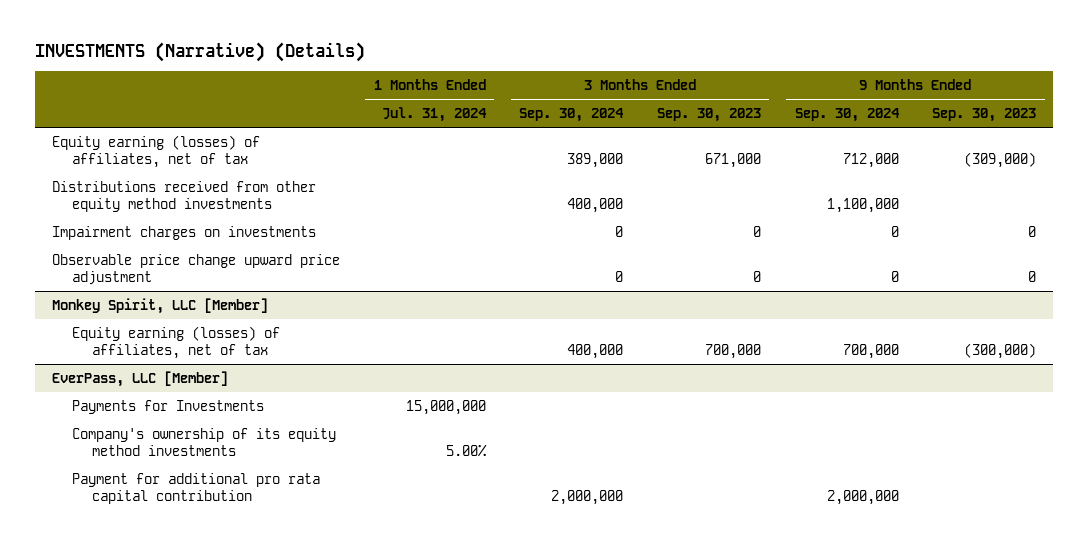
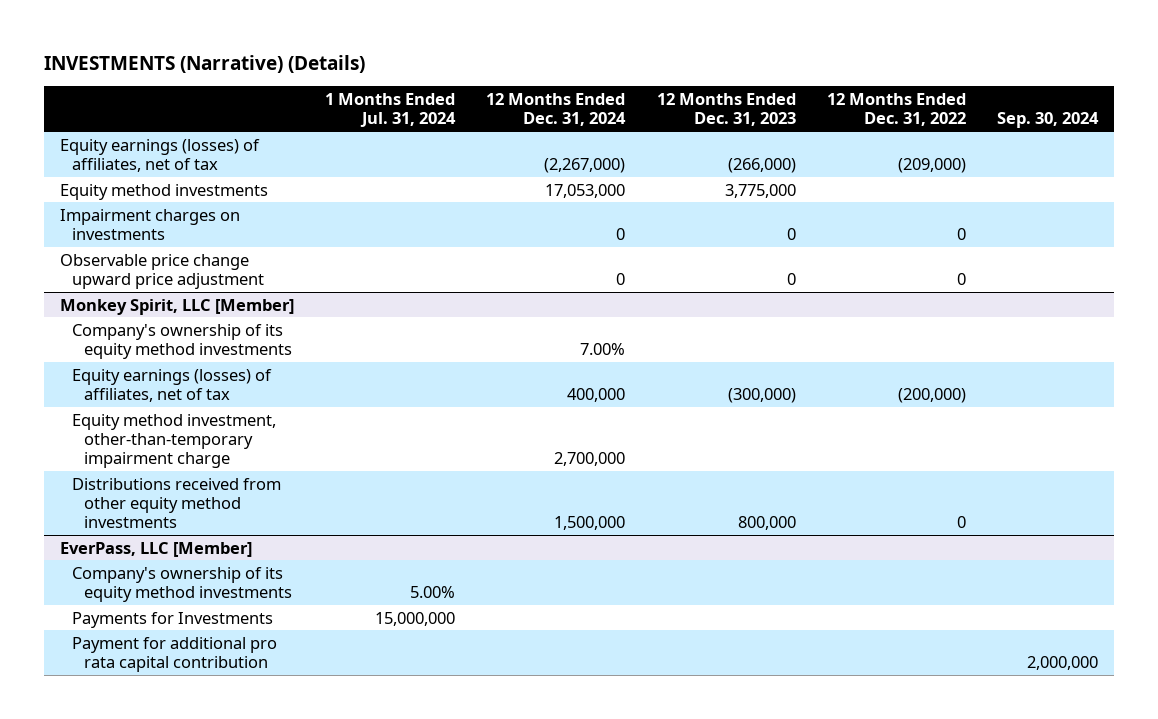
- | 1 Months Ended Jul. 31, 2024 | 3 Months Ended Sep. 30, 2024 | 3 Months Ended Sep. 30, 2023 | 9 Months Ended Sep. 30, 2024 | 9 Months Ended Sep. 30, 2023
+ | 1 Months Ended Jul. 31, 2024 | 12 Months Ended Dec. 31, 2024 | 12 Months Ended Dec. 31, 2023 | 12 Months Ended Dec. 31, 2022 | Sep. 30, 2024
- Equity earning (losses) of affiliates, net of tax | | 389,000 | 671,000 | 712,000 | (309,000)
- Distributions received from other equity method investments | | 400,000 | | 1,100,000 |
+ Equity earnings (losses) of affiliates, net of tax | | (2,267,000) | (266,000) | (209,000) |
+ Equity method investments | | 17,053,000 | 3,775,000 | |
@ Monkey Spirit, LLC [Member]
- Equity earning (losses) of affiliates, net of tax | | 400,000 | 700,000 | 700,000 | (300,000)
+ Company's ownership of its equity method investments | | 7.00% | | |
+ Equity earnings (losses) of affiliates, net of tax | | 400,000 | (300,000) | (200,000) |
+ Equity method investment, other-than-temporary impairment charge | | 2,700,000 | | |
+ Distributions received from other equity method investments | | 1,500,000 | 800,000 | 0 |
@ EverPass, LLC [Member]
moved down: Payments for Investments | 15,000,000 | | | |

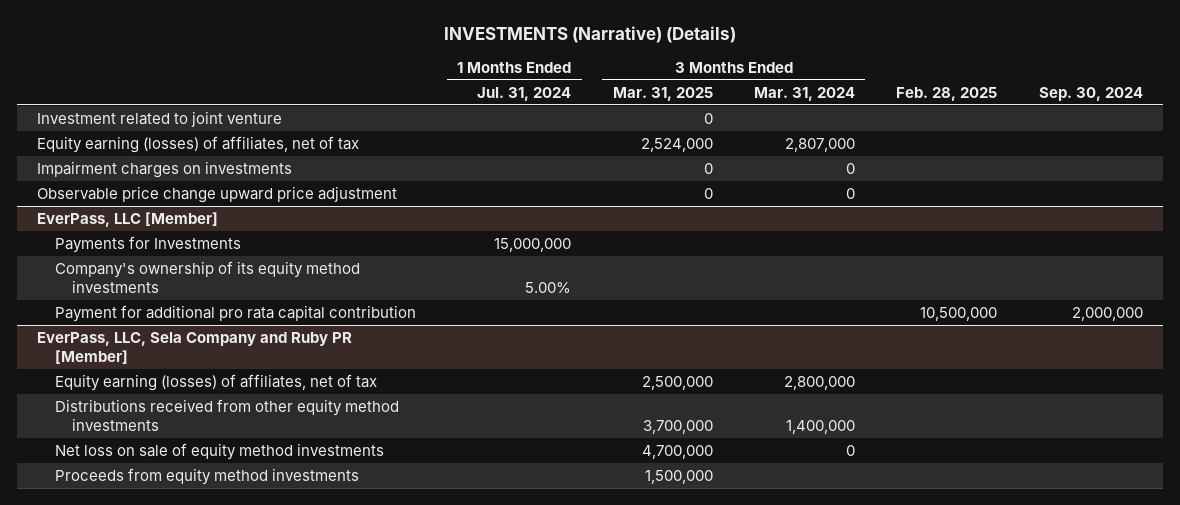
- | 1 Months Ended Jul. 31, 2024 | 12 Months Ended Dec. 31, 2024 | 12 Months Ended Dec. 31, 2023 | 12 Months Ended Dec. 31, 2022 | Sep. 30, 2024
+ | 1 Months Ended Jul. 31, 2024 | 3 Months Ended Mar. 31, 2025 | 3 Months Ended Mar. 31, 2024 | Feb. 28, 2025 | Sep. 30, 2024
- Equity earnings (losses) of affiliates, net of tax | | (2,267,000) | (266,000) | (209,000) |
- Equity method investments | | 17,053,000 | 3,775,000 | |
+ Investment related to joint venture | | 0 | | |
+ Equity earning (losses) of affiliates, net of tax | | 2,524,000 | 2,807,000 | |
- Monkey Spirit, LLC [Member]
- Company's ownership of its equity method investments | | 7.00% | | |
- Equity earnings (losses) of affiliates, net of tax | | 400,000 | (300,000) | (200,000) |
- Equity method investment, other-than-temporary impairment charge | | 2,700,000 | | |
- Distributions received from other equity method investments | | 1,500,000 | 800,000 | 0 |
@ EverPass, LLC [Member]
moved down: Company's ownership of its equity method investments | 5.00% | | | |
+ EverPass, LLC, Sela Company and Ruby PR [Member]
+ Equity earning (losses) of affiliates, net of tax | | 2,500,000 | 2,800,000 | |
+ Distributions received from other equity method investments | | 3,700,000 | 1,400,000 | |
+ Net loss on sale of equity method investments | | 4,700,000 | 0 | |
+ Proceeds from equity method investments | | 1,500,000 | | |

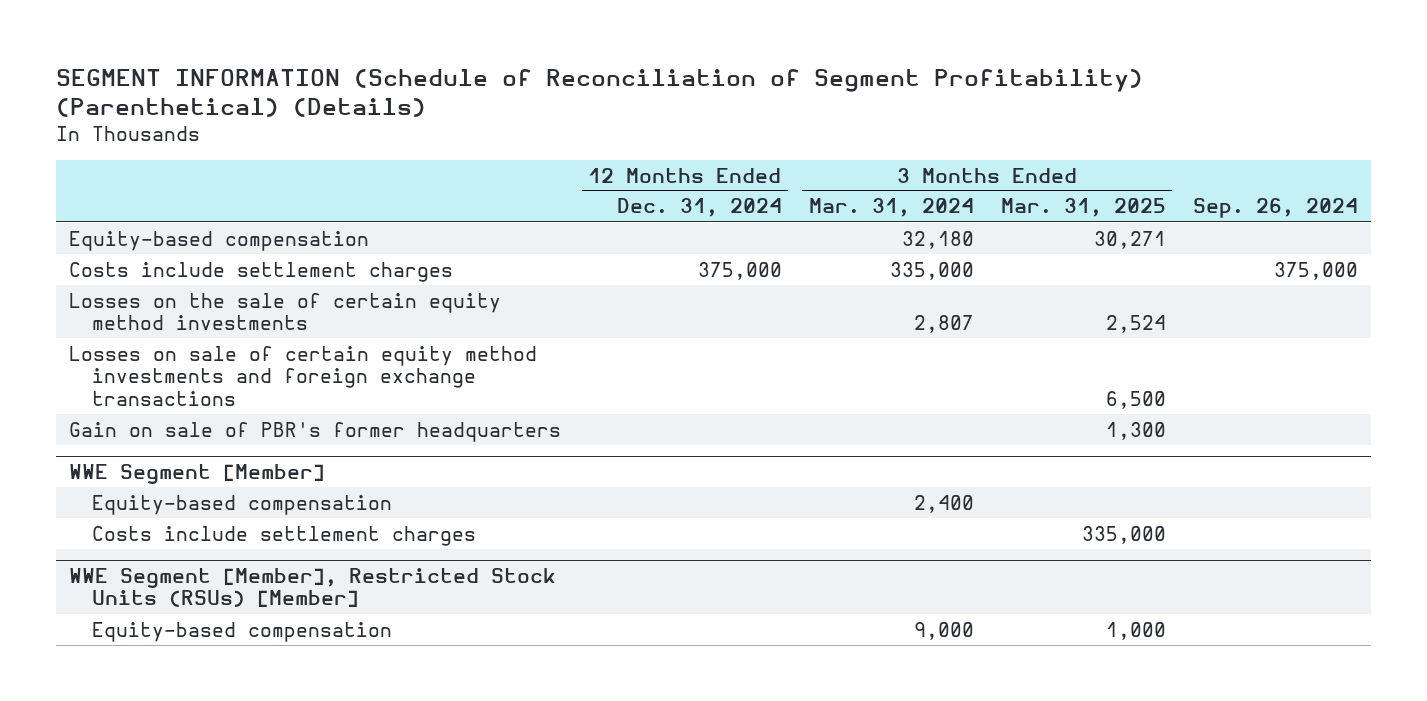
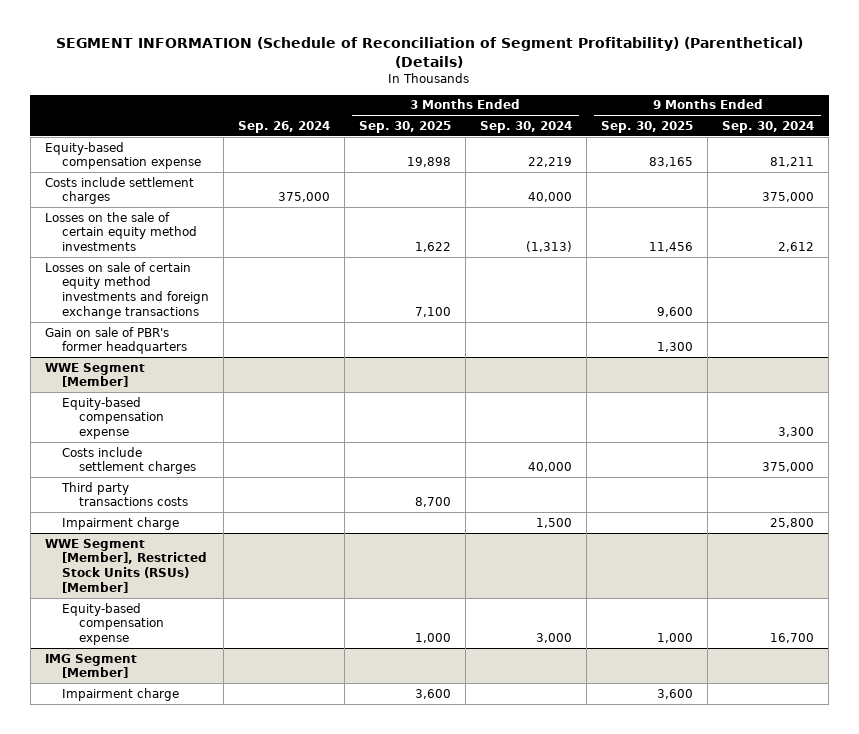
- | 12 Months Ended Dec. 31, 2024 | 3 Months Ended Mar. 31, 2024 | 3 Months Ended Mar. 31, 2025 | Sep. 26, 2024
+ | Sep. 26, 2024 | 3 Months Ended Sep. 30, 2025 | 3 Months Ended Sep. 30, 2024 | 9 Months Ended Sep. 30, 2025 | 9 Months Ended Sep. 30, 2024
- Equity-based compensation | | 32,180 | 30,271 |
+ Equity-based compensation expense | | 19,898 | 22,219 | 83,165 | 81,211
@ WWE Segment [Member]
- Equity-based compensation | | 2,400 | |
+ Equity-based compensation expense | | | | | 3,300
+ Third party transactions costs | | 8,700 | | |
+ Impairment charge | | | 1,500 | | 25,800
@ WWE Segment [Member], Restricted Stock Units (RSUs) [Member]
- Equity-based compensation | | 9,000 | 1,000 |
+ Equity-based compensation expense | | 1,000 | 3,000 | 1,000 | 16,700
+ IMG Segment [Member]
+ Impairment charge | | 3,600 | | 3,600 |

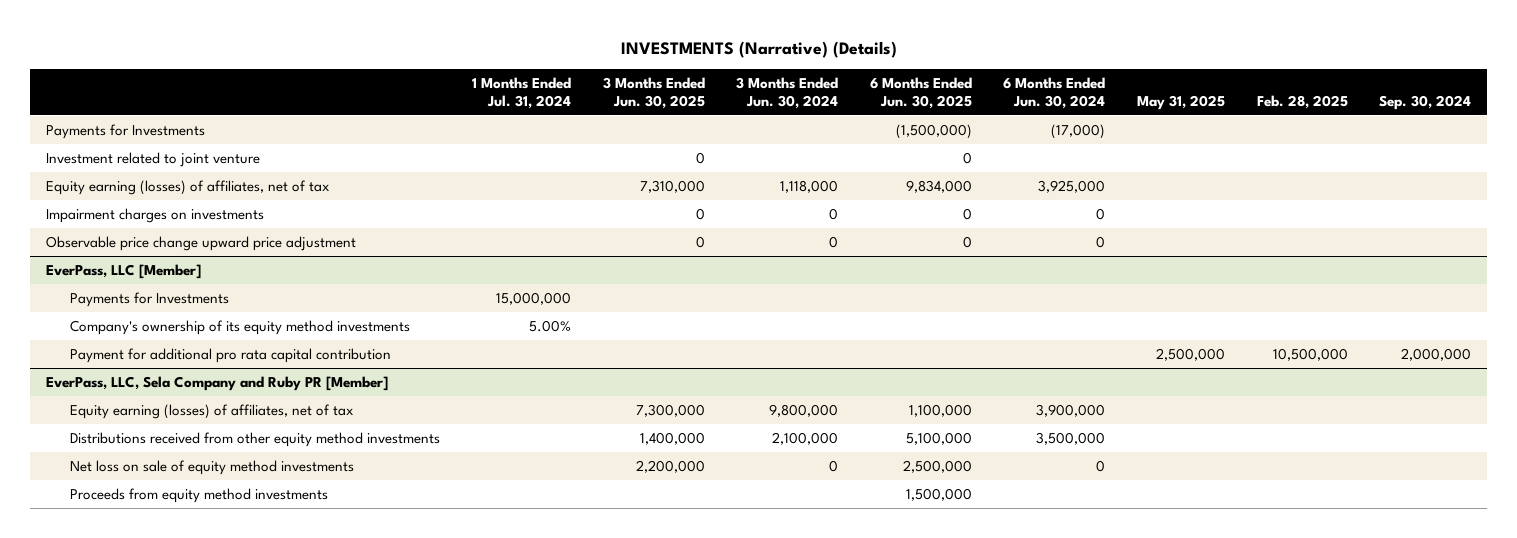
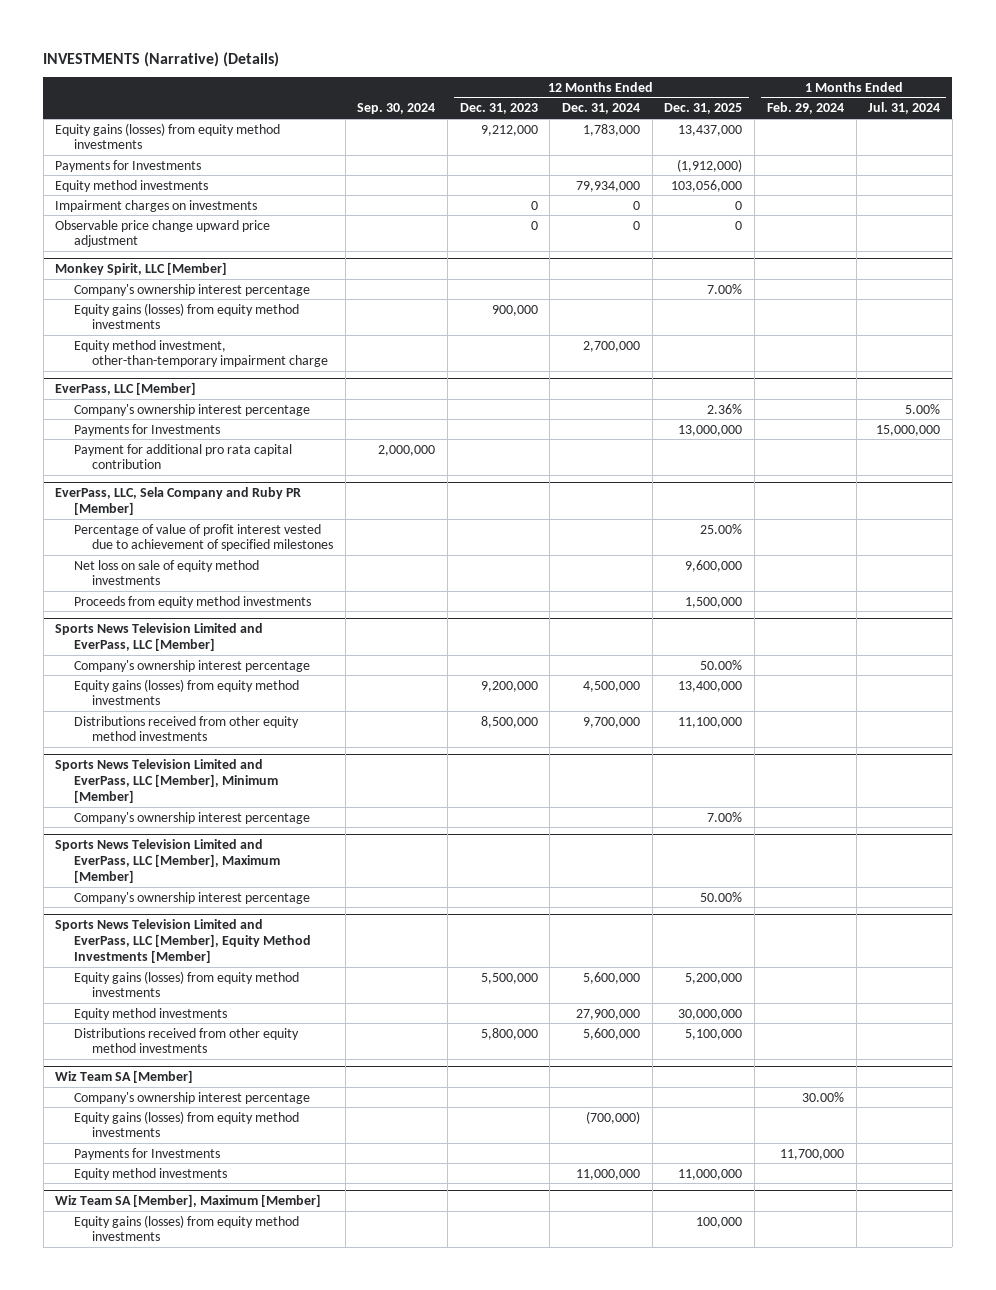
- | 1 Months Ended Jul. 31, 2024 | 3 Months Ended Jun. 30, 2025 | 3 Months Ended Jun. 30, 2024 | 6 Months Ended Jun. 30, 2025 | 6 Months Ended Jun. 30, 2024 | May 31, 2025 | Feb. 28, 2025 | Sep. 30, 2024
+ | Sep. 30, 2024 | 12 Months Ended Dec. 31, 2023 | 12 Months Ended Dec. 31, 2024 | 12 Months Ended Dec. 31, 2025 | 1 Months Ended Feb. 29, 2024 | 1 Months Ended Jul. 31, 2024
+ Equity gains (losses) from equity method investments | | 9,212,000 | 1,783,000 | 13,437,000 | |
- Investment related to joint venture | | 0 | | 0 | | | |
- Equity earning (losses) of affiliates, net of tax | | 7,310,000 | 1,118,000 | 9,834,000 | 3,925,000 | | |
+ Equity method investments | | | 79,934,000 | 103,056,000 | |
+ Monkey Spirit, LLC [Member]
+ Company's ownership interest percentage | | | | 7.00% | |
+ Equity gains (losses) from equity method investments | | 900,000 | | | |
+ Equity method investment, other-than-temporary impairment charge | | | 2,700,000 | | |
@ EverPass, LLC [Member]
+ Company's ownership interest percentage | | | | 2.36% | | 5.00%
- Company's ownership of its equity method investments | 5.00% | | | | | | |
@ EverPass, LLC, Sela Company and Ruby PR [Member]
- Equity earning (losses) of affiliates, net of tax | | 7,300,000 | 9,800,000 | 1,100,000 | 3,900,000 | | |
- Distributions received from other equity method investments | | 1,400,000 | 2,100,000 | 5,100,000 | 3,500,000 | | |
+ Percentage of value of profit interest vested due to achievement of specified milestones | | | | 25.00% | |
+ Sports News Television Limited and EverPass, LLC [Member]
+ Company's ownership interest percentage | | | | 50.00% | |
+ Equity gains (losses) from equity method investments | | 9,200,000 | 4,500,000 | 13,400,000 | |
+ Distributions received from other equity method investments | | 8,500,000 | 9,700,000 | 11,100,000 | |
+ Sports News Television Limited and EverPass, LLC [Member], Minimum [Member]
+ Company's ownership interest percentage | | | | 7.00% | |
+ Sports News Television Limited and EverPass, LLC [Member], Maximum [Member]
+ Company's ownership interest percentage | | | | 50.00% | |
+ Sports News Television Limited and EverPass, LLC [Member], Equity Method Investments [Member]
+ Equity gains (losses) from equity method investments | | 5,500,000 | 5,600,000 | 5,200,000 | |
+ Equity method investments | | | 27,900,000 | 30,000,000 | |
+ Distributions received from other equity method investments | | 5,800,000 | 5,600,000 | 5,100,000 | |
+ Wiz Team SA [Member]
+ Company's ownership interest percentage | | | | | 30.00% |
+ Equity gains (losses) from equity method investments | | | (700,000) | | |
+ Payments for Investments | | | | | 11,700,000 |
+ Equity method investments | | | 11,000,000 | 11,000,000 | |
+ Wiz Team SA [Member], Maximum [Member]
+ Equity gains (losses) from equity method investments | | | | 100,000 | |

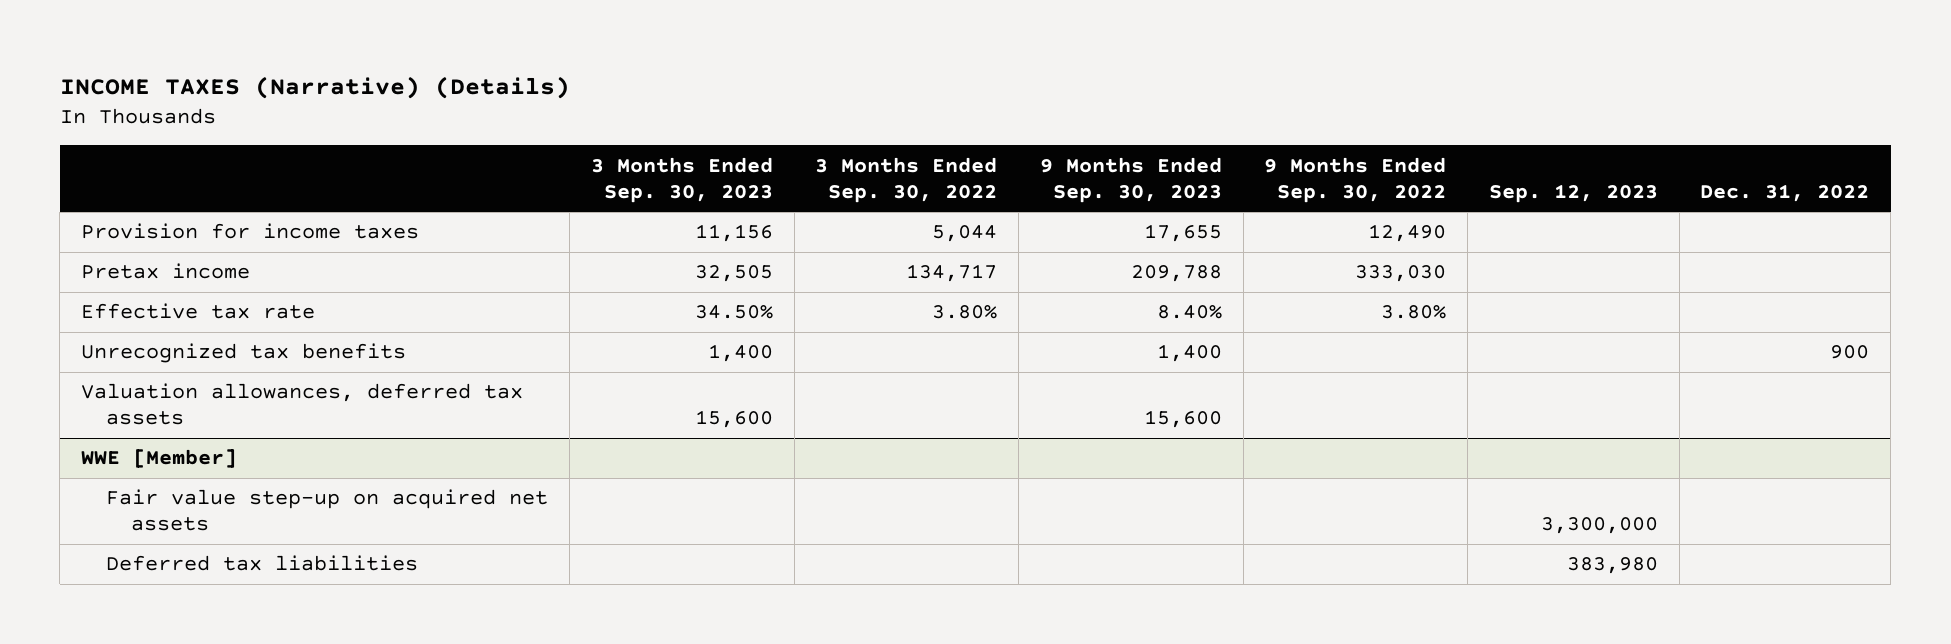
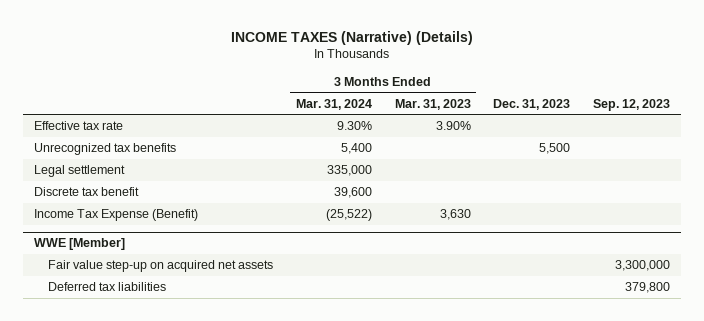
- | 3 Months Ended Sep. 30, 2023 | 3 Months Ended Sep. 30, 2022 | 9 Months Ended Sep. 30, 2023 | 9 Months Ended Sep. 30, 2022 | Sep. 12, 2023 | Dec. 31, 2022
+ | 3 Months Ended Mar. 31, 2024 | 3 Months Ended Mar. 31, 2023 | Dec. 31, 2023 | Sep. 12, 2023
- Provision for income taxes | 11,156 | 5,044 | 17,655 | 12,490 | |
- Pretax income | 32,505 | 134,717 | 209,788 | 333,030 | |
- Valuation allowances, deferred tax assets | 15,600 | | 15,600 | | |
+ Legal settlement | 335,000 | | |
+ Discrete tax benefit | 39,600 | | |
+ Income Tax Expense (Benefit) | (25,522) | 3,630 | |
@ WWE [Member]
- Deferred tax liabilities | | | | | 383,980 |
+ Deferred tax liabilities | | | | 379,800

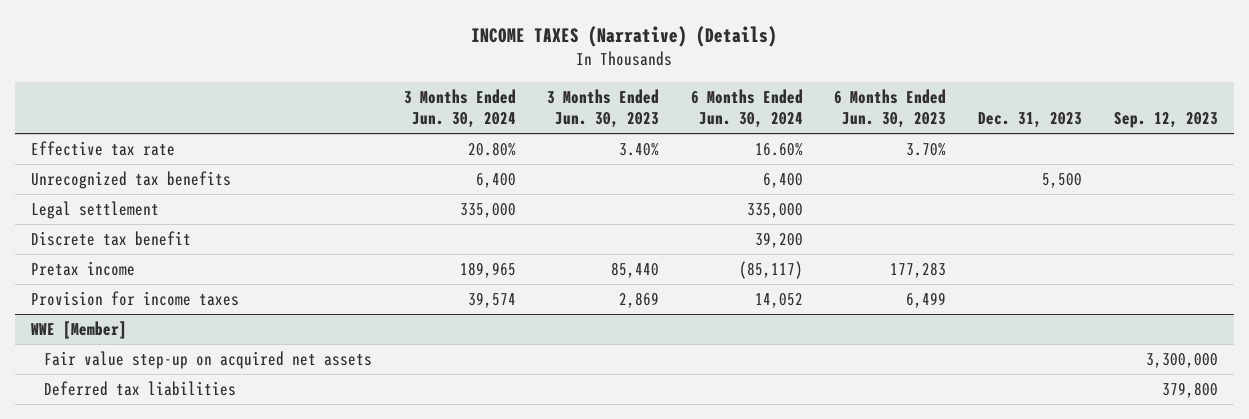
- | 3 Months Ended Mar. 31, 2024 | 3 Months Ended Mar. 31, 2023 | Dec. 31, 2023 | Sep. 12, 2023
+ | 3 Months Ended Jun. 30, 2024 | 3 Months Ended Jun. 30, 2023 | 6 Months Ended Jun. 30, 2024 | 6 Months Ended Jun. 30, 2023 | Dec. 31, 2023 | Sep. 12, 2023
- Income Tax Expense (Benefit) | (25,522) | 3,630 | |
+ Pretax income | 189,965 | 85,440 | (85,117) | 177,283 | |
+ Provision for income taxes | 39,574 | 2,869 | 14,052 | 6,499 | |

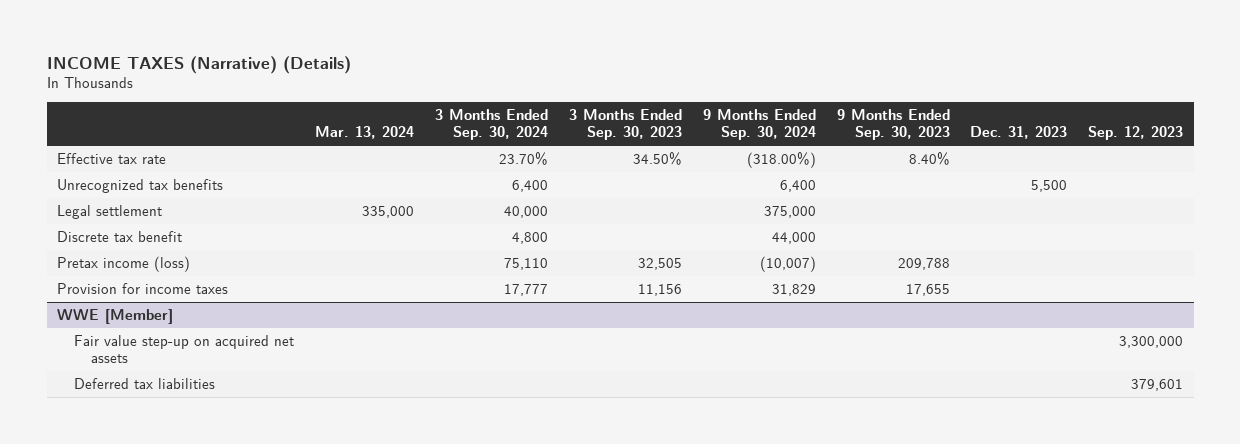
- | 3 Months Ended Jun. 30, 2024 | 3 Months Ended Jun. 30, 2023 | 6 Months Ended Jun. 30, 2024 | 6 Months Ended Jun. 30, 2023 | Dec. 31, 2023 | Sep. 12, 2023
+ | Mar. 13, 2024 | 3 Months Ended Sep. 30, 2024 | 3 Months Ended Sep. 30, 2023 | 9 Months Ended Sep. 30, 2024 | 9 Months Ended Sep. 30, 2023 | Dec. 31, 2023 | Sep. 12, 2023
- Pretax income | 189,965 | 85,440 | (85,117) | 177,283 | |
+ Pretax income (loss) | | 75,110 | 32,505 | (10,007) | 209,788 | |
@ WWE [Member]
- Deferred tax liabilities | | | | | | 379,800
+ Deferred tax liabilities | | | | | | | 379,601

